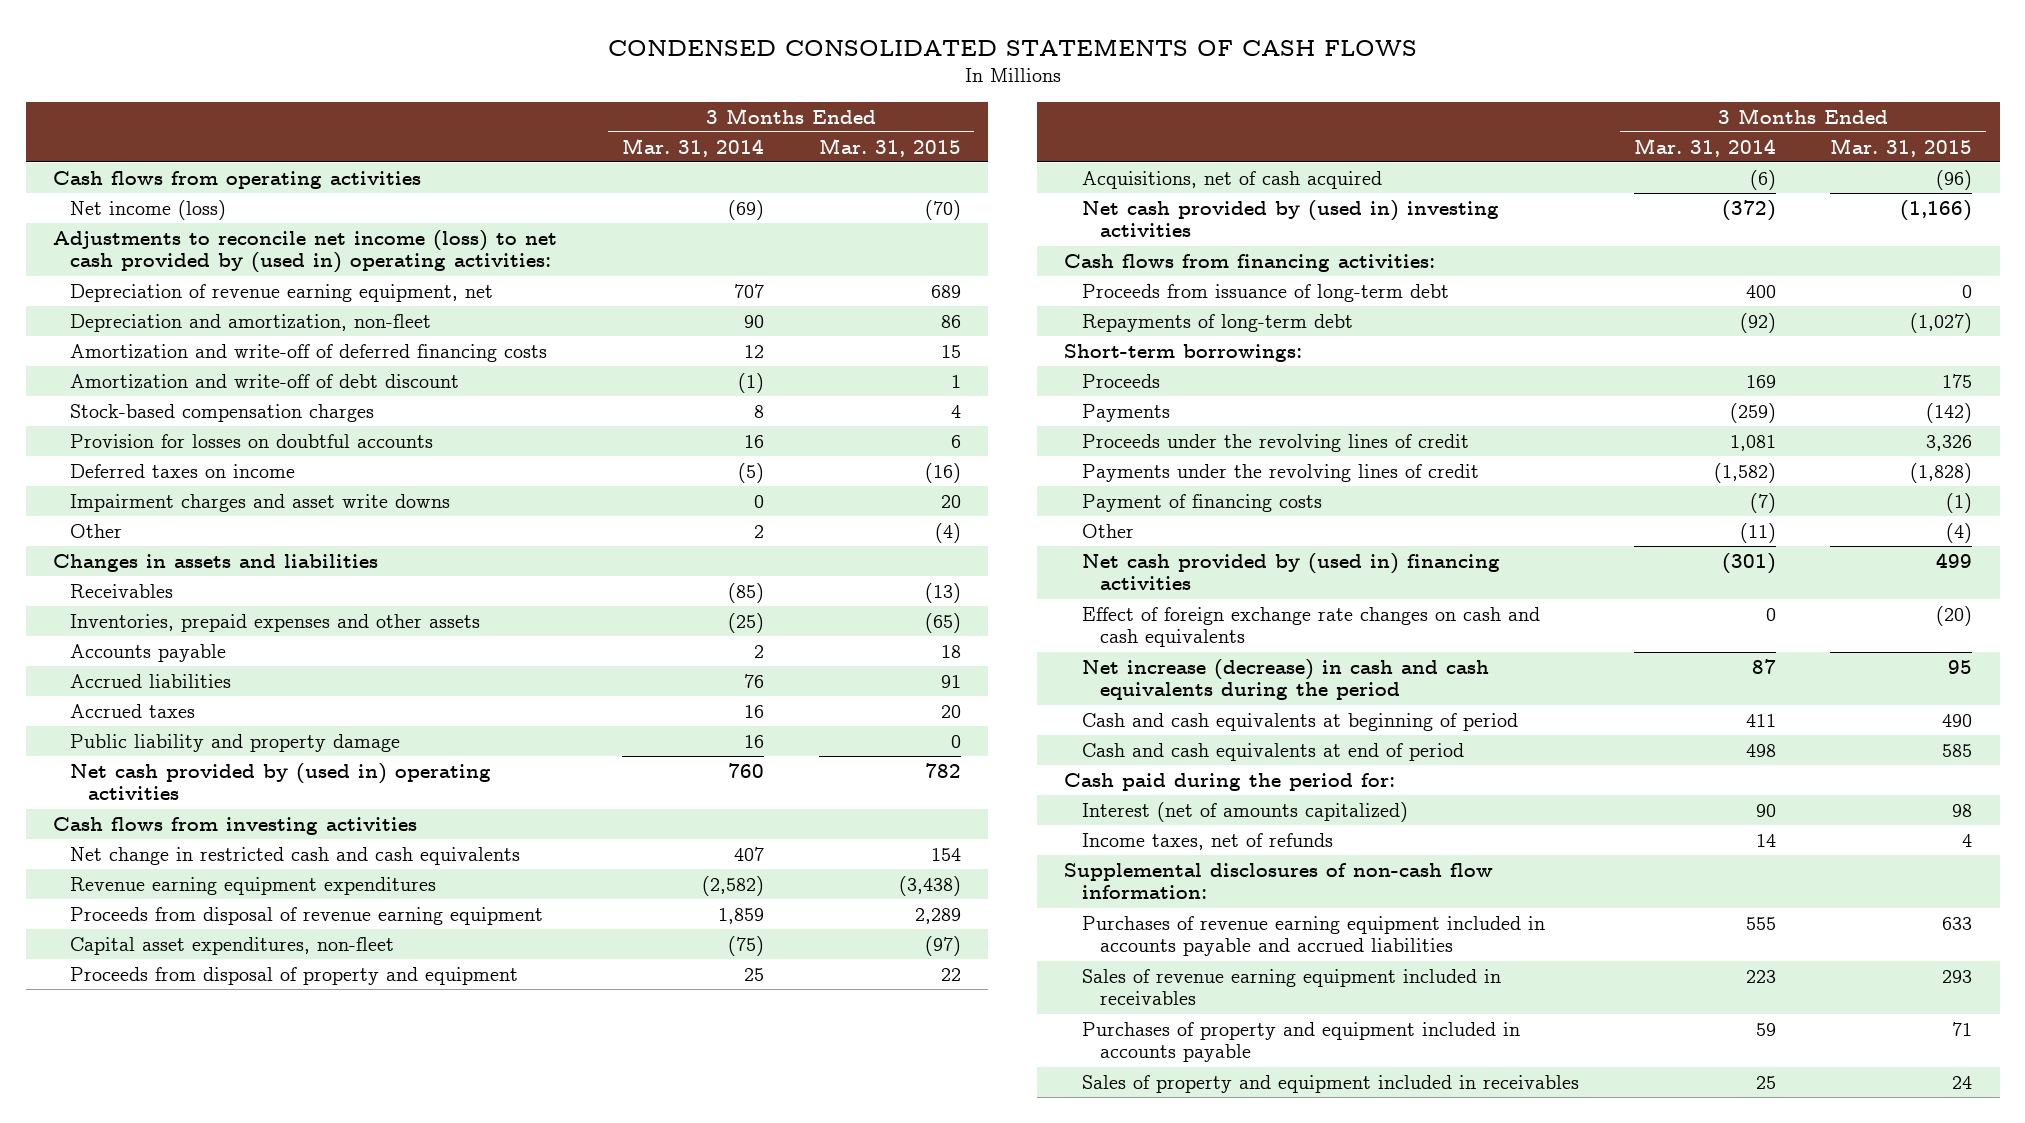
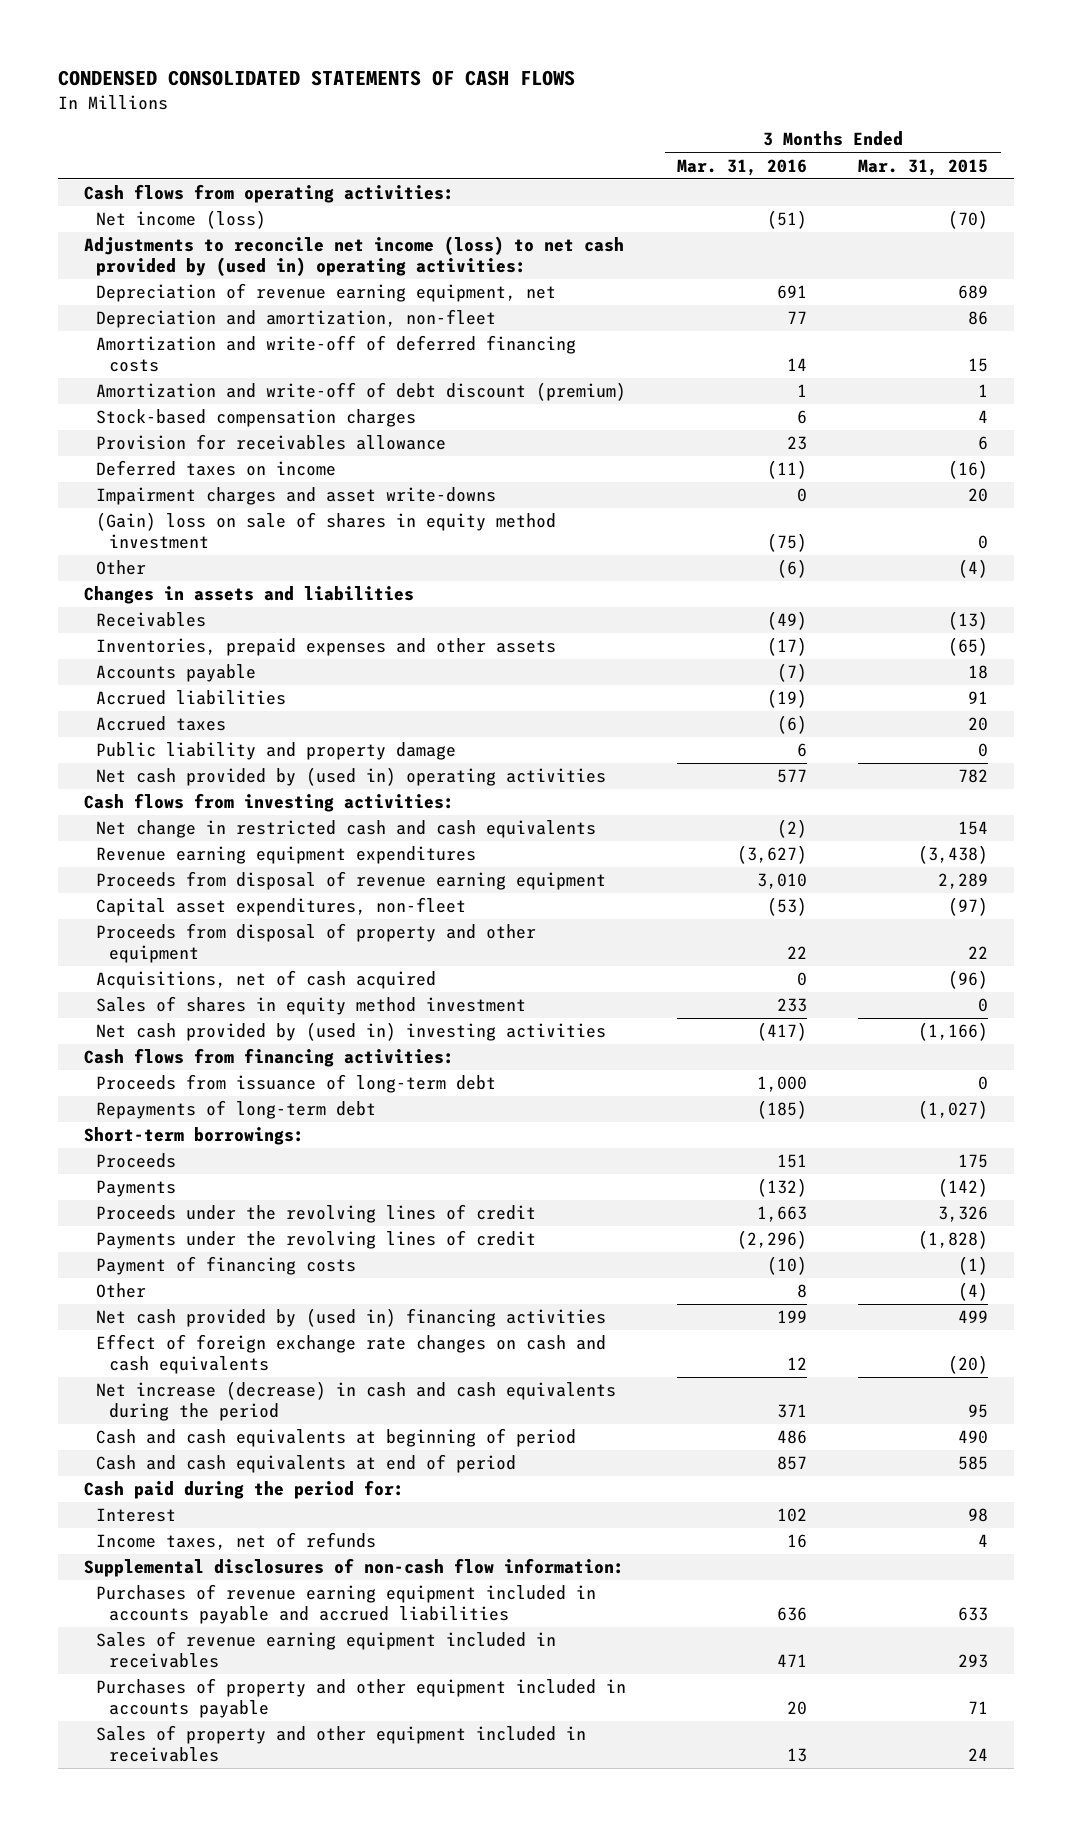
- | 3 Months Ended Mar. 31, 2014 | 3 Months Ended Mar. 31, 2015
+ | 3 Months Ended Mar. 31, 2016 | 3 Months Ended Mar. 31, 2015
- Cash flows from operating activities
+ Cash flows from operating activities:
- Amortization and write-off of debt discount | (1) | 1
+ Amortization and write-off of debt discount (premium) | 1 | 1
- Provision for losses on doubtful accounts | 16 | 6
+ Provision for receivables allowance | 23 | 6
- Impairment charges and asset write downs | 0 | 20
+ Impairment charges and asset write-downs | 0 | 20
+ (Gain) loss on sale of shares in equity method investment | (75) | 0
- Cash flows from investing activities
+ Cash flows from investing activities:
- Proceeds from disposal of property and equipment | 25 | 22
+ Proceeds from disposal of property and other equipment | 22 | 22
+ Sales of shares in equity method investment | 233 | 0
- Interest (net of amounts capitalized) | 90 | 98
+ Interest | 102 | 98
- Purchases of property and equipment included in accounts payable | 59 | 71
- Sales of property and equipment included in receivables | 25 | 24
+ Purchases of property and other equipment included in accounts payable | 20 | 71
+ Sales of property and other equipment included in receivables | 13 | 24

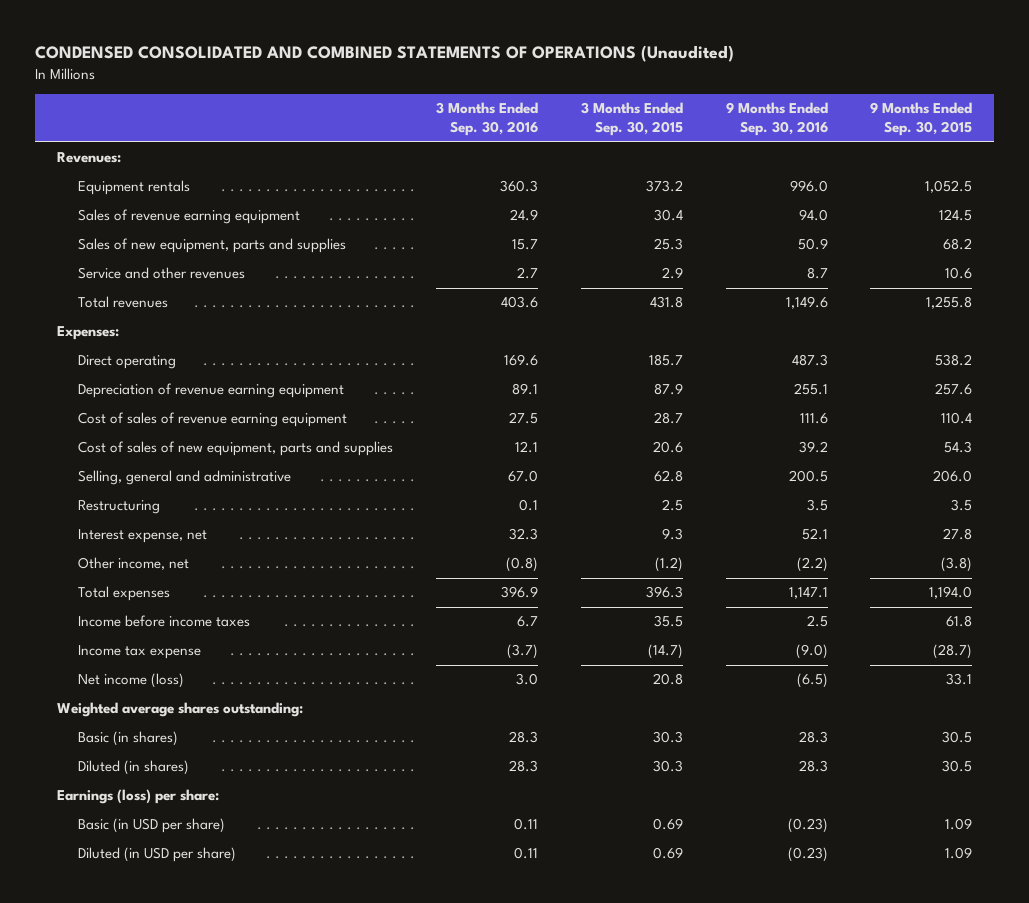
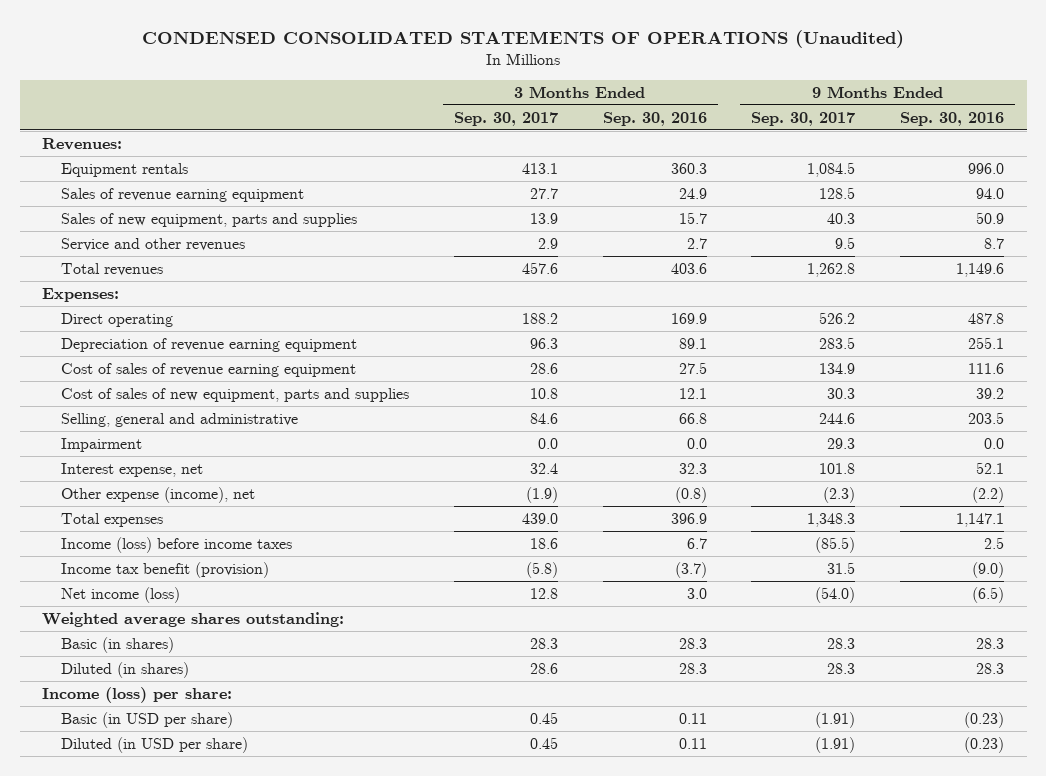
- CONDENSED CONSOLIDATED AND COMBINED STATEMENTS OF OPERATIONS (Unaudited)
+ CONDENSED CONSOLIDATED STATEMENTS OF OPERATIONS (Unaudited)
- | 3 Months Ended Sep. 30, 2016 | 3 Months Ended Sep. 30, 2015 | 9 Months Ended Sep. 30, 2016 | 9 Months Ended Sep. 30, 2015
+ | 3 Months Ended Sep. 30, 2017 | 3 Months Ended Sep. 30, 2016 | 9 Months Ended Sep. 30, 2017 | 9 Months Ended Sep. 30, 2016
- Direct operating | 169.6 | 185.7 | 487.3 | 538.2
+ Direct operating | 188.2 | 169.9 | 526.2 | 487.8
- Selling, general and administrative | 67.0 | 62.8 | 200.5 | 206.0
- Restructuring | 0.1 | 2.5 | 3.5 | 3.5
+ Selling, general and administrative | 84.6 | 66.8 | 244.6 | 203.5
+ Impairment | 0.0 | 0.0 | 29.3 | 0.0
- Other income, net | (0.8) | (1.2) | (2.2) | (3.8)
+ Other expense (income), net | (1.9) | (0.8) | (2.3) | (2.2)
- Income before income taxes | 6.7 | 35.5 | 2.5 | 61.8
- Income tax expense | (3.7) | (14.7) | (9.0) | (28.7)
+ Income (loss) before income taxes | 18.6 | 6.7 | (85.5) | 2.5
+ Income tax benefit (provision) | (5.8) | (3.7) | 31.5 | (9.0)
- Earnings (loss) per share:
+ Income (loss) per share:

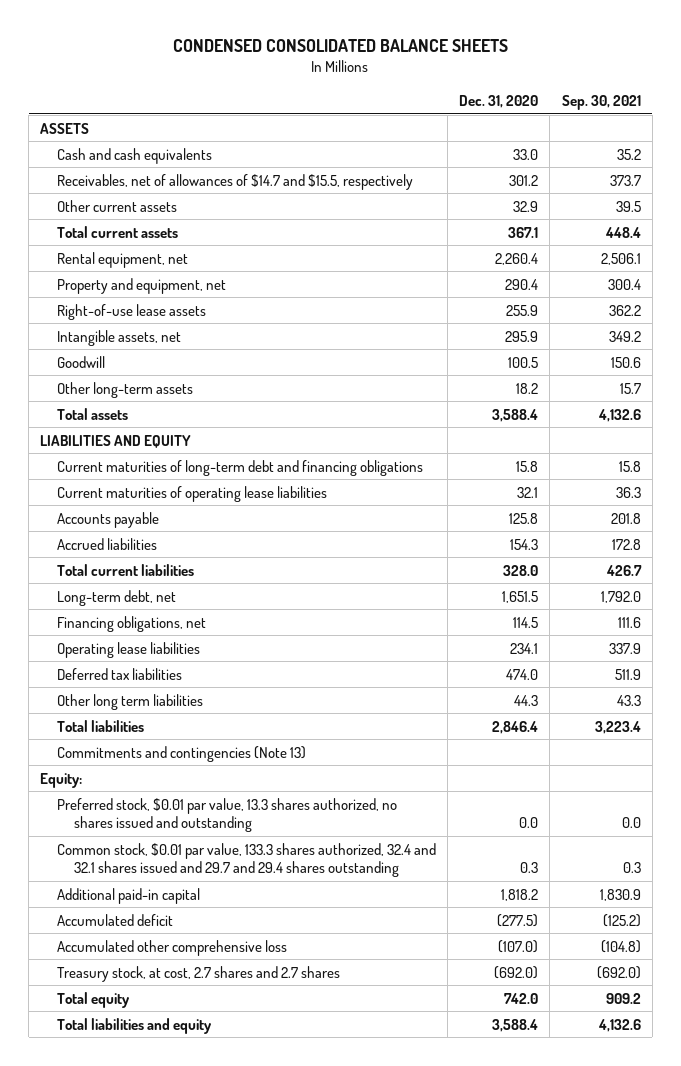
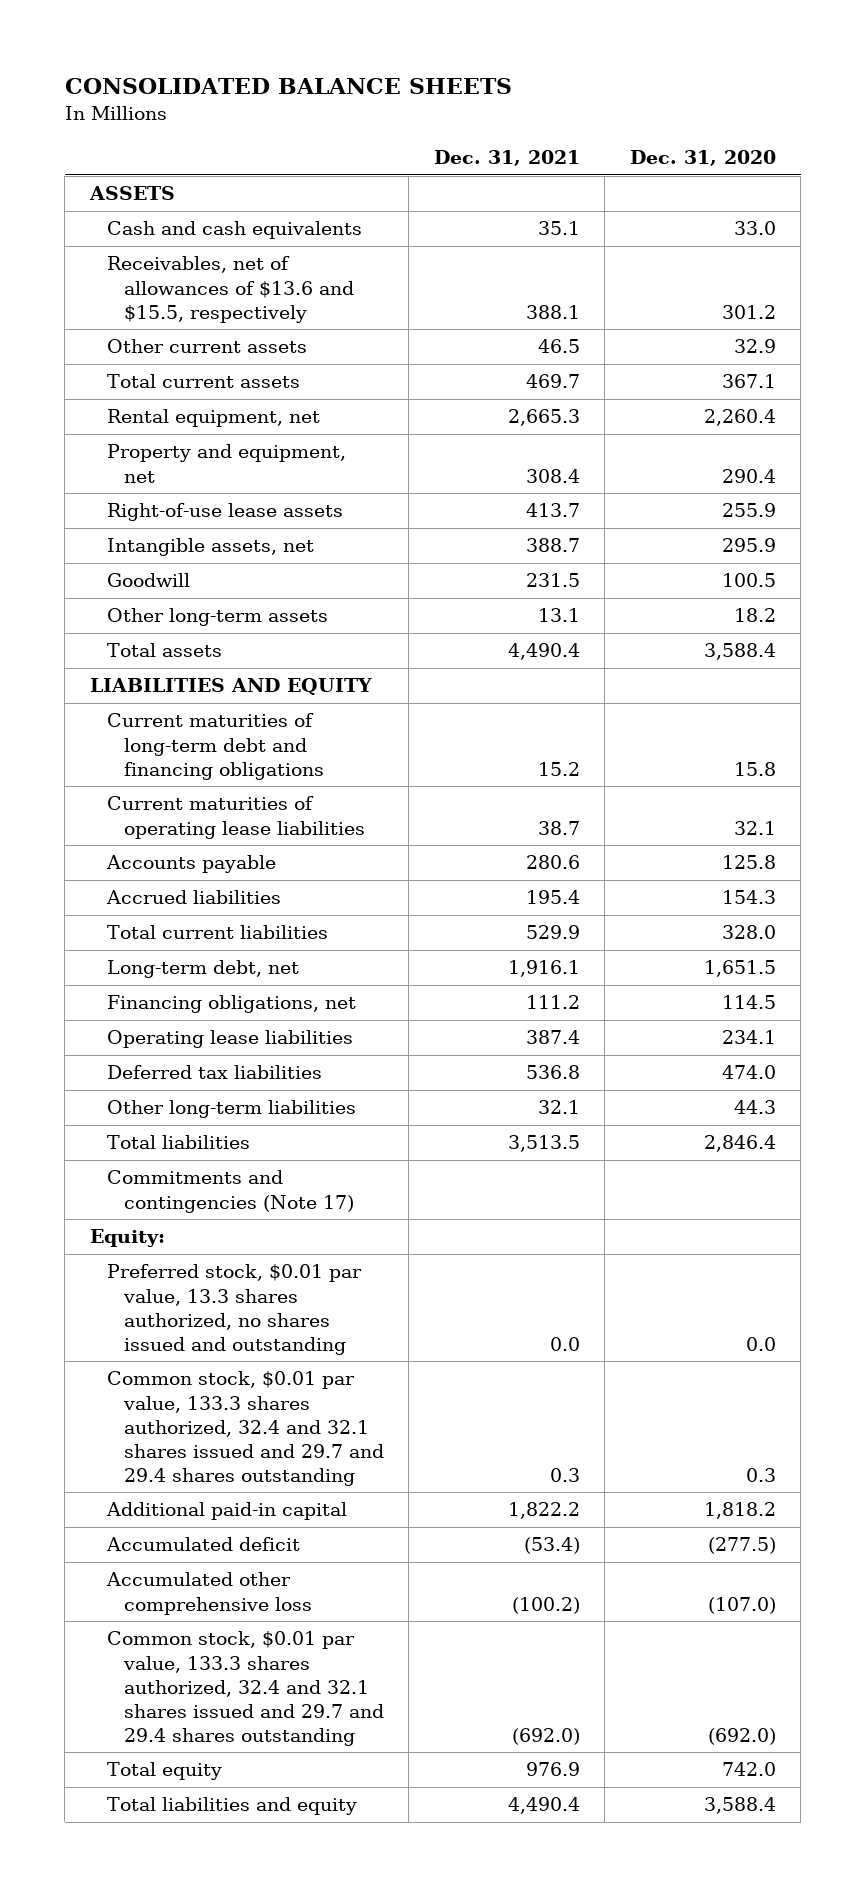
- CONDENSED CONSOLIDATED BALANCE SHEETS
+ CONSOLIDATED BALANCE SHEETS
- | Dec. 31, 2020 | Sep. 30, 2021
+ | Dec. 31, 2021 | Dec. 31, 2020
- Receivables, net of allowances of $14.7 and $15.5, respectively | 301.2 | 373.7
+ Receivables, net of allowances of $13.6 and $15.5, respectively | 388.1 | 301.2
- Other long term liabilities | 44.3 | 43.3
+ Other long-term liabilities | 32.1 | 44.3
- Commitments and contingencies (Note 13)
+ Commitments and contingencies (Note 17)
- Treasury stock, at cost, 2.7 shares and 2.7 shares | (692.0) | (692.0)
+ Common stock, $0.01 par value, 133.3 shares authorized, 32.4 and 32.1 shares issued and 29.7 and 29.4 shares outstanding | (692.0) | (692.0)

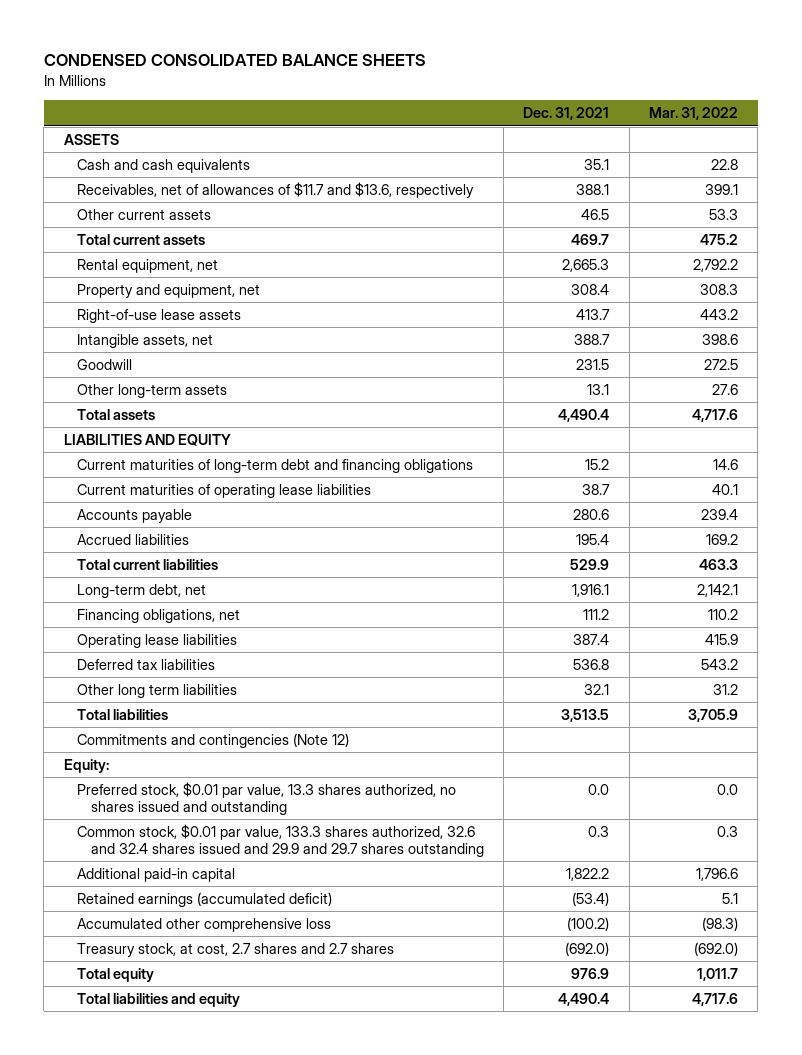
- CONSOLIDATED BALANCE SHEETS
+ CONDENSED CONSOLIDATED BALANCE SHEETS
- | Dec. 31, 2021 | Dec. 31, 2020
+ | Dec. 31, 2021 | Mar. 31, 2022
- Receivables, net of allowances of $13.6 and $15.5, respectively | 388.1 | 301.2
+ Receivables, net of allowances of $11.7 and $13.6, respectively | 388.1 | 399.1
- Other long-term liabilities | 32.1 | 44.3
+ Other long term liabilities | 32.1 | 31.2
- Commitments and contingencies (Note 17)
+ Commitments and contingencies (Note 12)
- Common stock, $0.01 par value, 133.3 shares authorized, 32.4 and 32.1 shares issued and 29.7 and 29.4 shares outstanding | 0.3 | 0.3
+ Common stock, $0.01 par value, 133.3 shares authorized, 32.6 and 32.4 shares issued and 29.9 and 29.7 shares outstanding | 0.3 | 0.3
- Accumulated deficit | (53.4) | (277.5)
+ Retained earnings (accumulated deficit) | (53.4) | 5.1
- Common stock, $0.01 par value, 133.3 shares authorized, 32.4 and 32.1 shares issued and 29.7 and 29.4 shares outstanding | (692.0) | (692.0)
+ Treasury stock, at cost, 2.7 shares and 2.7 shares | (692.0) | (692.0)

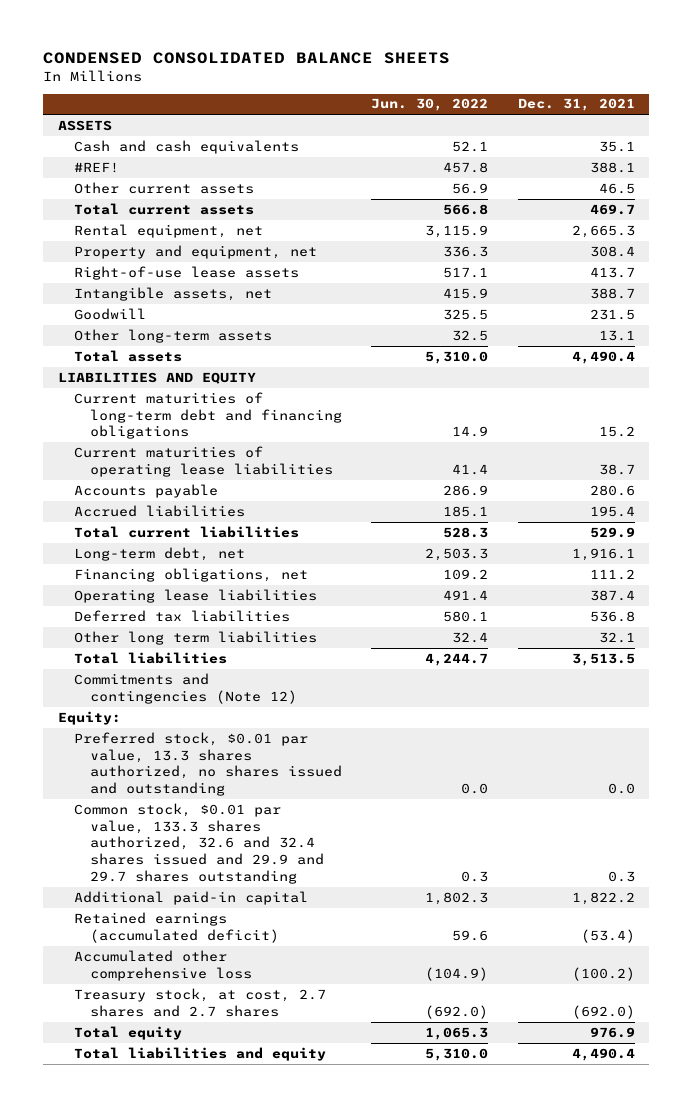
- | Dec. 31, 2021 | Mar. 31, 2022
+ | Jun. 30, 2022 | Dec. 31, 2021
- Receivables, net of allowances of $11.7 and $13.6, respectively | 388.1 | 399.1
+ #REF! | 457.8 | 388.1

